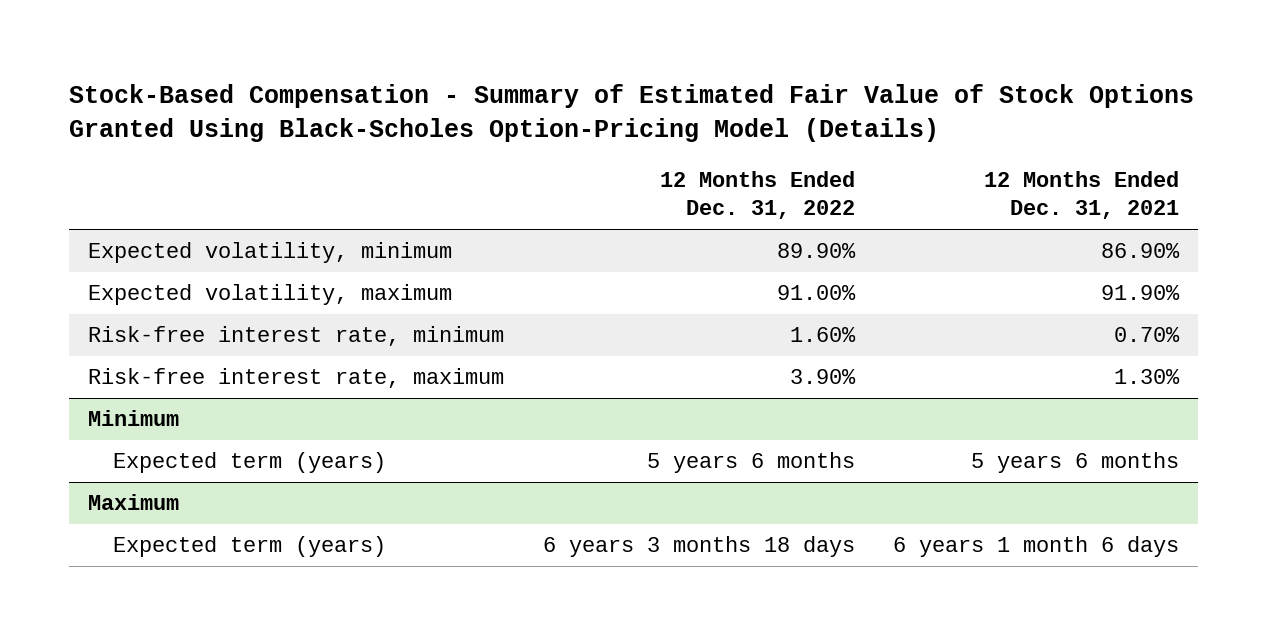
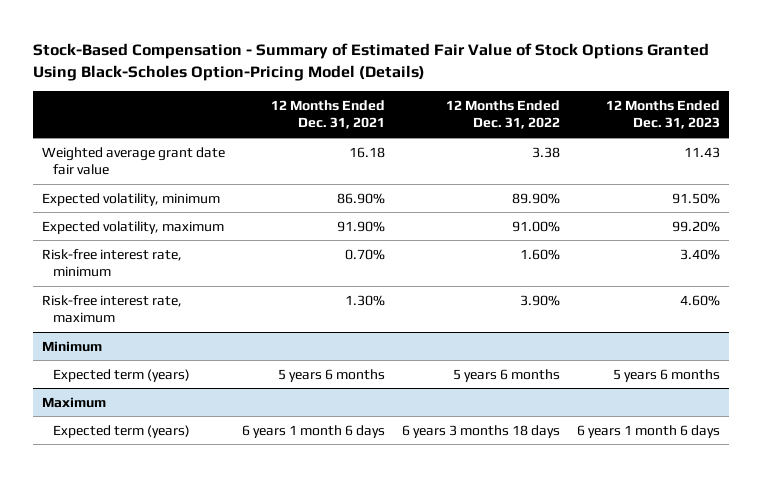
- | 12 Months Ended Dec. 31, 2022 | 12 Months Ended Dec. 31, 2021
+ | 12 Months Ended Dec. 31, 2021 | 12 Months Ended Dec. 31, 2022 | 12 Months Ended Dec. 31, 2023
+ Weighted average grant date fair value | 16.18 | 3.38 | 11.43

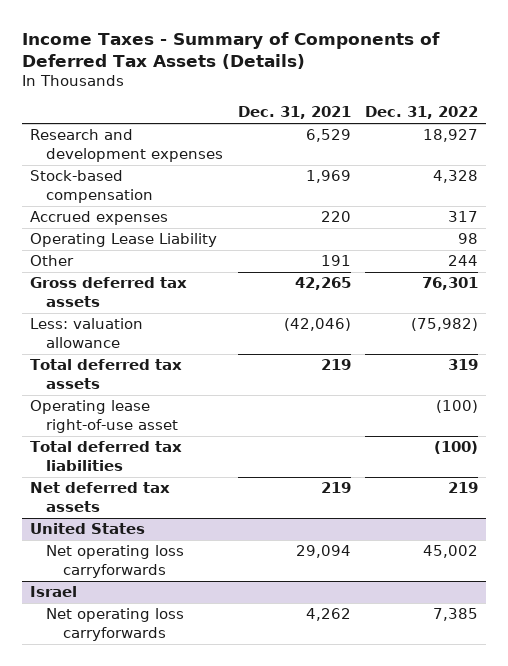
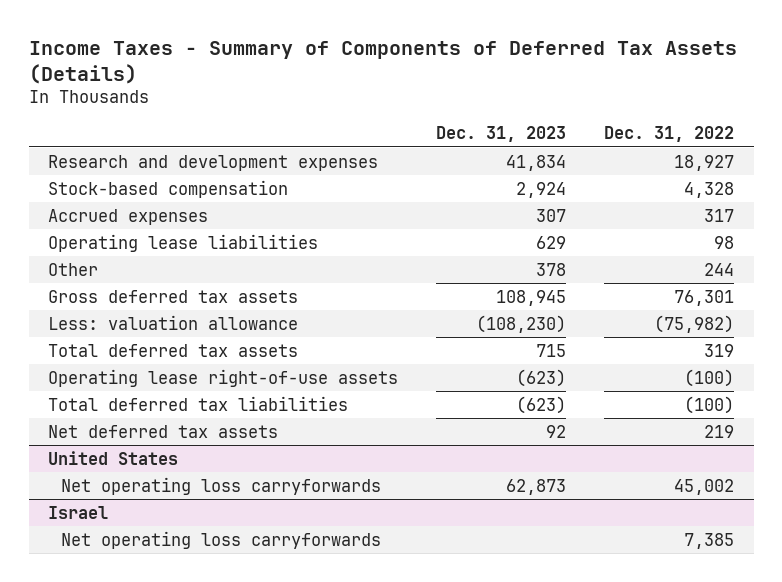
- | Dec. 31, 2021 | Dec. 31, 2022
+ | Dec. 31, 2023 | Dec. 31, 2022
- Operating Lease Liability | | 98
+ Operating lease liabilities | 629 | 98
- Operating lease right-of-use asset | | (100)
+ Operating lease right-of-use assets | (623) | (100)

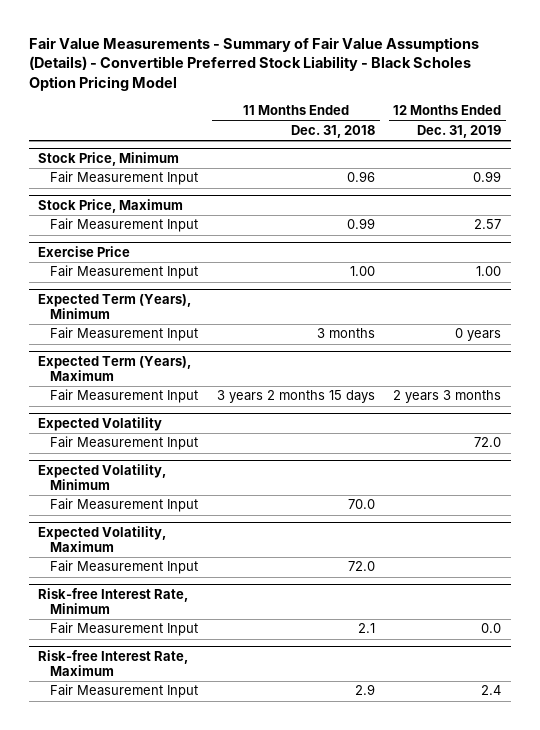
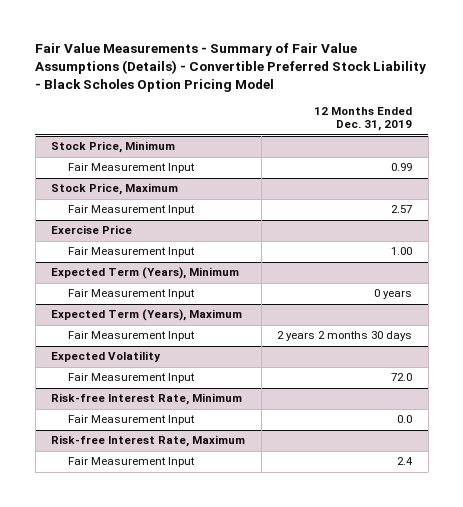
- | 11 Months Ended Dec. 31, 2018 | 12 Months Ended Dec. 31, 2019
+ | 12 Months Ended Dec. 31, 2019
@ Expected Term (Years), Maximum
- Fair Measurement Input | 3 years 2 months 15 days | 2 years 3 months
+ Fair Measurement Input | 2 years 2 months 30 days
- Expected Volatility, Minimum
- Fair Measurement Input | 70.0 |
- Expected Volatility, Maximum
- Fair Measurement Input | 72.0 |

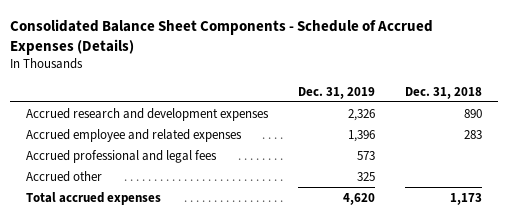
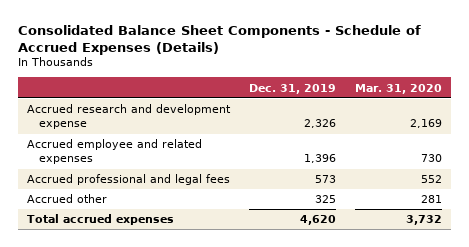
- | Dec. 31, 2019 | Dec. 31, 2018
+ | Dec. 31, 2019 | Mar. 31, 2020
- Accrued research and development expenses | 2,326 | 890
+ Accrued research and development expense | 2,326 | 2,169

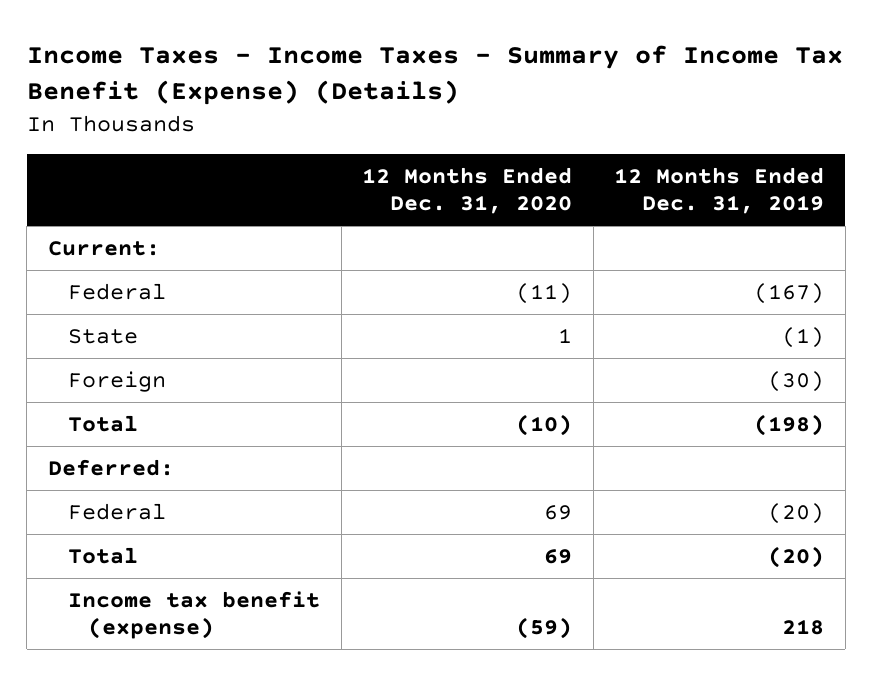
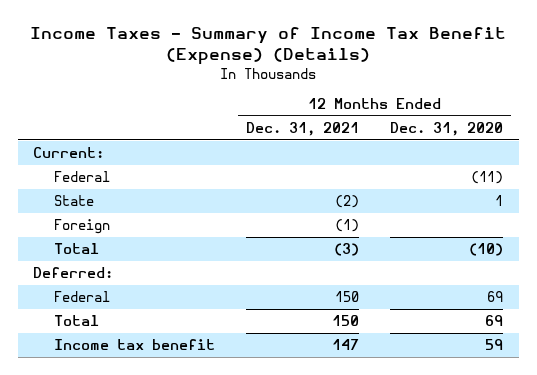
- Income Taxes - Income Taxes - Summary of Income Tax Benefit (Expense) (Details)
+ Income Taxes - Summary of Income Tax Benefit (Expense) (Details)
- | 12 Months Ended Dec. 31, 2020 | 12 Months Ended Dec. 31, 2019
+ | 12 Months Ended Dec. 31, 2021 | 12 Months Ended Dec. 31, 2020
- Income tax benefit (expense) | (59) | 218
+ Income tax benefit | 147 | 59

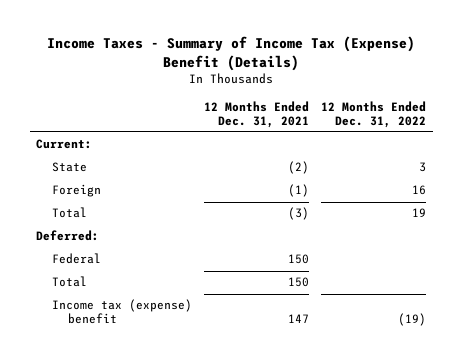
- Income Taxes - Summary of Income Tax Benefit (Expense) (Details)
+ Income Taxes - Summary of Income Tax (Expense) Benefit (Details)
- | 12 Months Ended Dec. 31, 2021 | 12 Months Ended Dec. 31, 2020
+ | 12 Months Ended Dec. 31, 2021 | 12 Months Ended Dec. 31, 2022
- Federal | | (11)
- Income tax benefit | 147 | 59
+ Income tax (expense) benefit | 147 | (19)

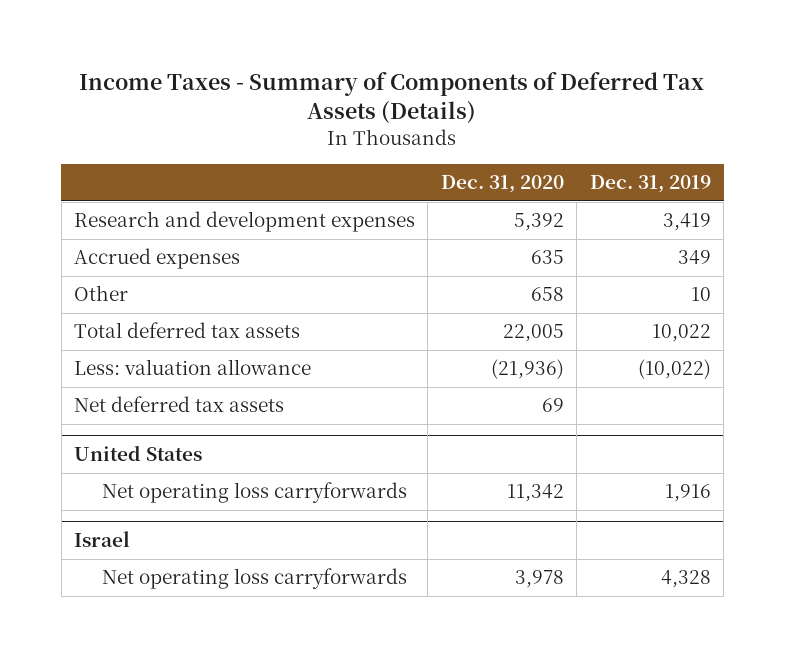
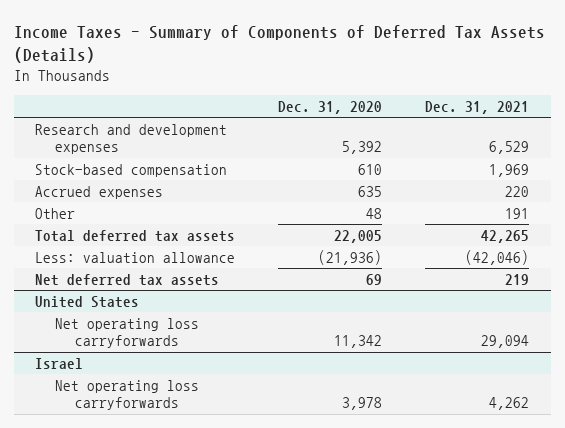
- | Dec. 31, 2020 | Dec. 31, 2019
+ | Dec. 31, 2020 | Dec. 31, 2021
+ Stock-based compensation | 610 | 1,969
- Other | 658 | 10
+ Other | 48 | 191

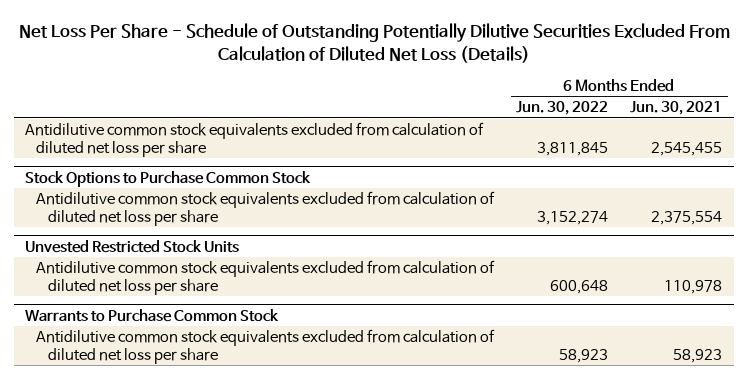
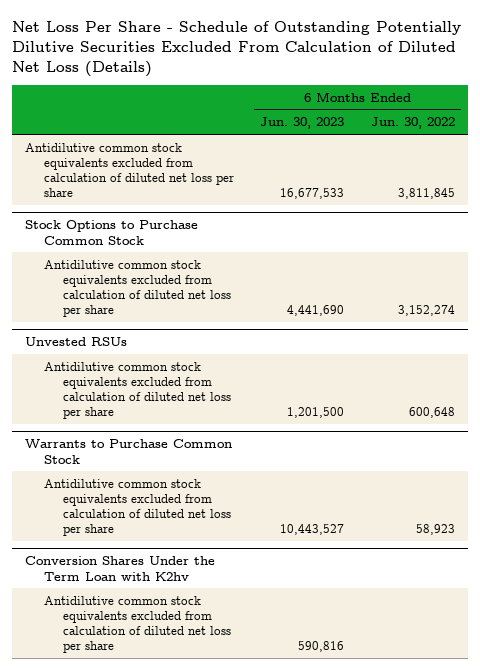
- | 6 Months Ended Jun. 30, 2022 | 6 Months Ended Jun. 30, 2021
+ | 6 Months Ended Jun. 30, 2023 | 6 Months Ended Jun. 30, 2022
- Unvested Restricted Stock Units
+ Unvested RSUs
+ Conversion Shares Under the Term Loan with K2hv
+ Antidilutive common stock equivalents excluded from calculation of diluted net loss per share | 590,816 |

